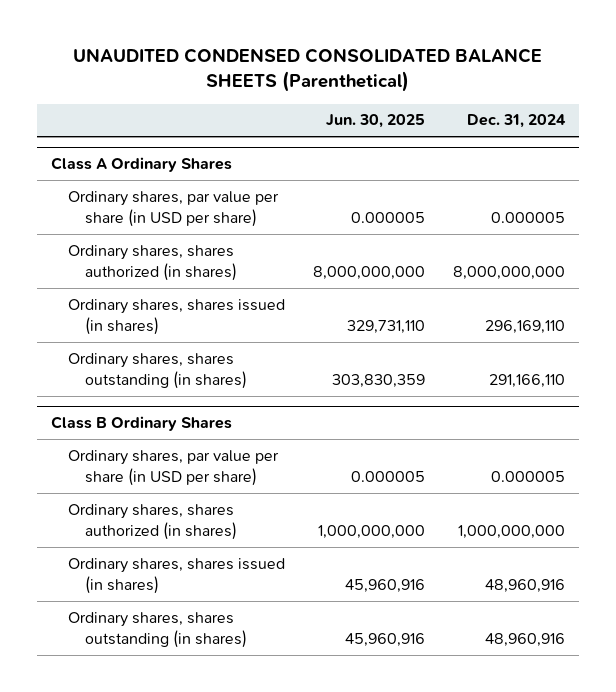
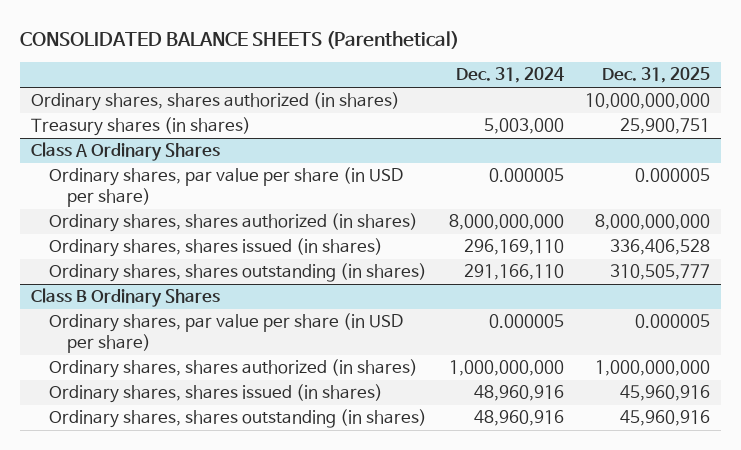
- UNAUDITED CONDENSED CONSOLIDATED BALANCE SHEETS (Parenthetical)
+ CONSOLIDATED BALANCE SHEETS (Parenthetical)
- | Jun. 30, 2025 | Dec. 31, 2024
+ | Dec. 31, 2024 | Dec. 31, 2025
+ Ordinary shares, shares authorized (in shares) | | 10,000,000,000
+ Treasury shares (in shares) | 5,003,000 | 25,900,751

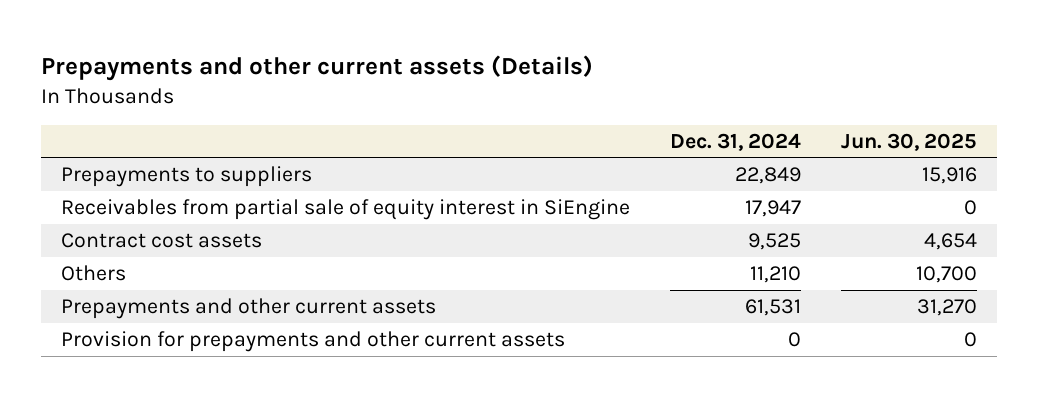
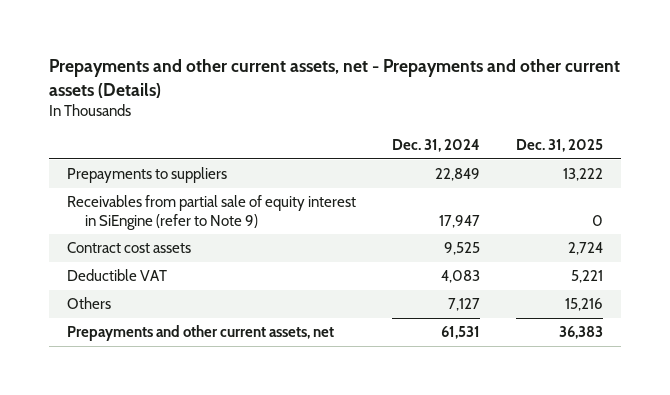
- Prepayments and other current assets (Details)
+ Prepayments and other current assets, net - Prepayments and other current assets (Details)
- | Dec. 31, 2024 | Jun. 30, 2025
+ | Dec. 31, 2024 | Dec. 31, 2025
- Receivables from partial sale of equity interest in SiEngine | 17,947 | 0
+ Receivables from partial sale of equity interest in SiEngine (refer to Note 9) | 17,947 | 0
- Others | 11,210 | 10,700
- Prepayments and other current assets | 61,531 | 31,270
- Provision for prepayments and other current assets | 0 | 0
+ Deductible VAT | 4,083 | 5,221
+ Others | 7,127 | 15,216
+ Prepayments and other current assets, net | 61,531 | 36,383

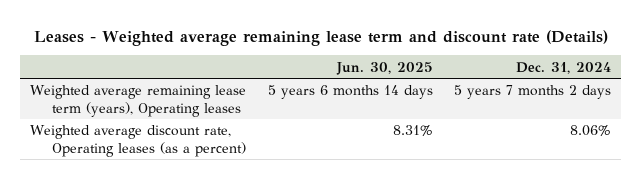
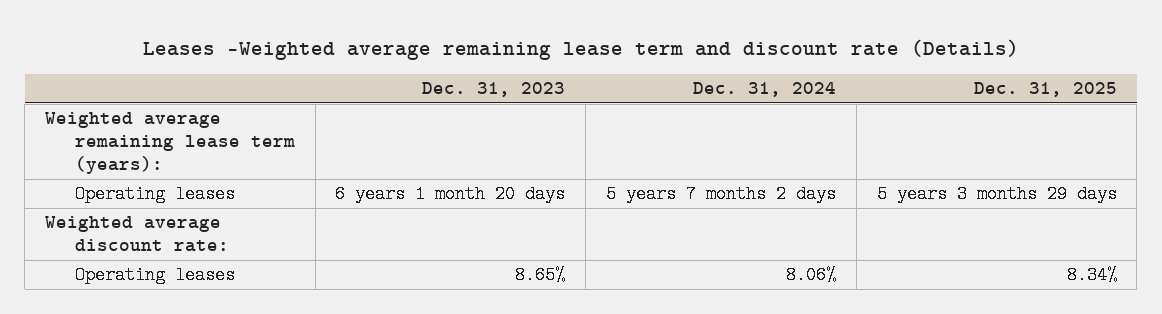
- Leases - Weighted average remaining lease term and discount rate (Details)
+ Leases -Weighted average remaining lease term and discount rate (Details)
- | Jun. 30, 2025 | Dec. 31, 2024
+ | Dec. 31, 2023 | Dec. 31, 2024 | Dec. 31, 2025
- Weighted average remaining lease term (years), Operating leases | 5 years 6 months 14 days | 5 years 7 months 2 days
- Weighted average discount rate, Operating leases (as a percent) | 8.31% | 8.06%
+ Weighted average remaining lease term (years):
+ Operating leases | 6 years 1 month 20 days | 5 years 7 months 2 days | 5 years 3 months 29 days
+ Weighted average discount rate:
+ Operating leases | 8.65% | 8.06% | 8.34%

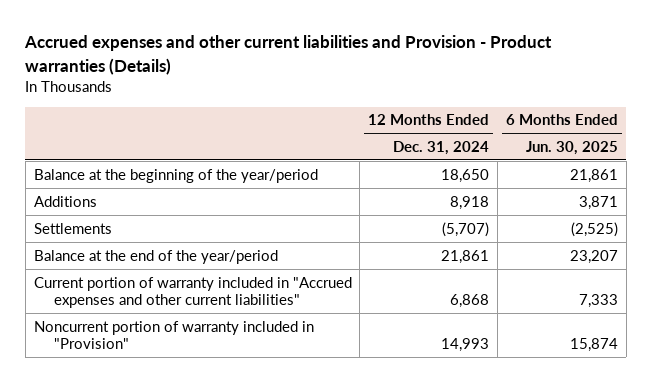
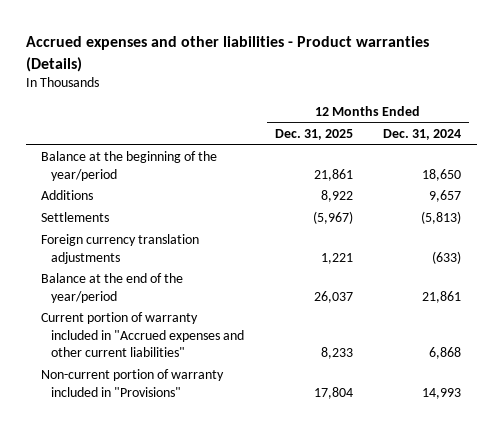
- Accrued expenses and other current liabilities and Provision - Product warranties (Details)
+ Accrued expenses and other liabilities - Product warranties (Details)
- | 12 Months Ended Dec. 31, 2024 | 6 Months Ended Jun. 30, 2025
+ | 12 Months Ended Dec. 31, 2025 | 12 Months Ended Dec. 31, 2024
- Additions | 8,918 | 3,871
- Settlements | (5,707) | (2,525)
+ Additions | 8,922 | 9,657
+ Settlements | (5,967) | (5,813)
+ Foreign currency translation adjustments | 1,221 | (633)
- Noncurrent portion of warranty included in "Provision" | 14,993 | 15,874
+ Non-current portion of warranty included in "Provisions" | 17,804 | 14,993

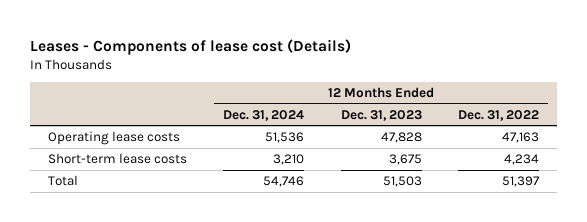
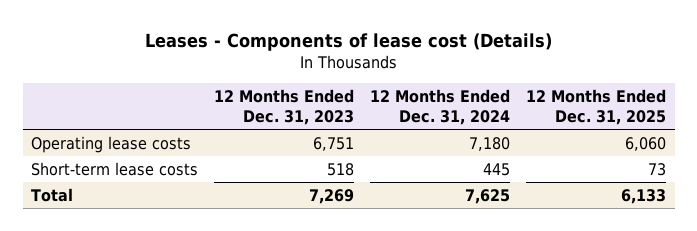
- | 12 Months Ended Dec. 31, 2024 | 12 Months Ended Dec. 31, 2023 | 12 Months Ended Dec. 31, 2022
+ | 12 Months Ended Dec. 31, 2023 | 12 Months Ended Dec. 31, 2024 | 12 Months Ended Dec. 31, 2025
- Operating lease costs | 51,536 | 47,828 | 47,163
- Short-term lease costs | 3,210 | 3,675 | 4,234
- Total | 54,746 | 51,503 | 51,397
+ Operating lease costs | 6,751 | 7,180 | 6,060
+ Short-term lease costs | 518 | 445 | 73
+ Total | 7,269 | 7,625 | 6,133

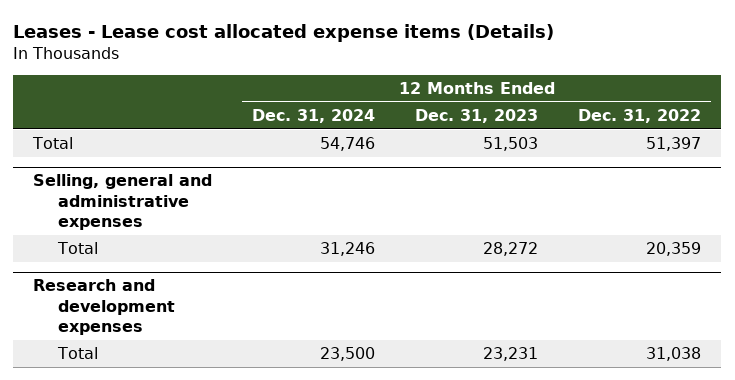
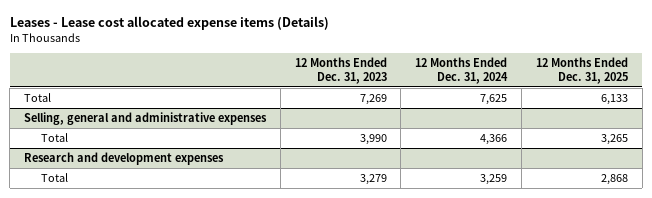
- | 12 Months Ended Dec. 31, 2024 | 12 Months Ended Dec. 31, 2023 | 12 Months Ended Dec. 31, 2022
+ | 12 Months Ended Dec. 31, 2023 | 12 Months Ended Dec. 31, 2024 | 12 Months Ended Dec. 31, 2025
- Total | 54,746 | 51,503 | 51,397
+ Total | 7,269 | 7,625 | 6,133
@ Selling, general and administrative expenses
- Total | 31,246 | 28,272 | 20,359
+ Total | 3,990 | 4,366 | 3,265
@ Research and development expenses
- Total | 23,500 | 23,231 | 31,038
+ Total | 3,279 | 3,259 | 2,868

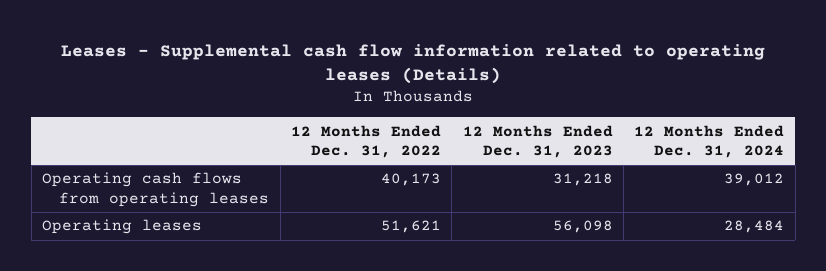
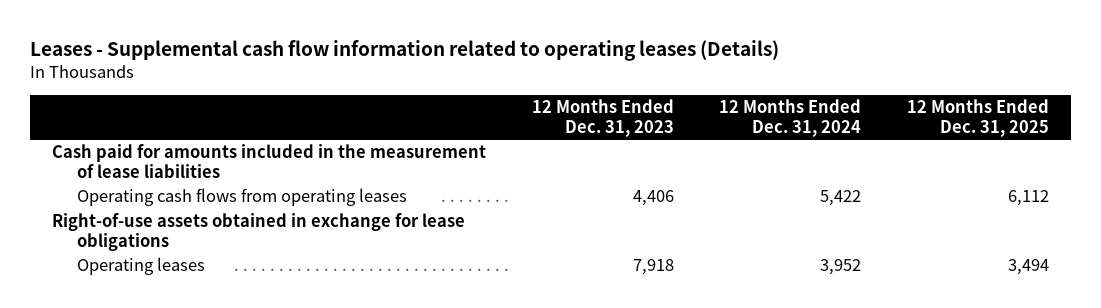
- | 12 Months Ended Dec. 31, 2022 | 12 Months Ended Dec. 31, 2023 | 12 Months Ended Dec. 31, 2024
+ | 12 Months Ended Dec. 31, 2023 | 12 Months Ended Dec. 31, 2024 | 12 Months Ended Dec. 31, 2025
- Operating cash flows from operating leases | 40,173 | 31,218 | 39,012
- Operating leases | 51,621 | 56,098 | 28,484
+ Cash paid for amounts included in the measurement of lease liabilities
+ Operating cash flows from operating leases | 4,406 | 5,422 | 6,112
+ Right-of-use assets obtained in exchange for lease obligations
+ Operating leases | 7,918 | 3,952 | 3,494

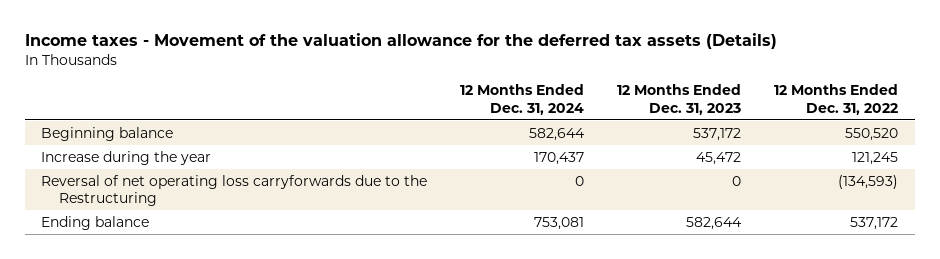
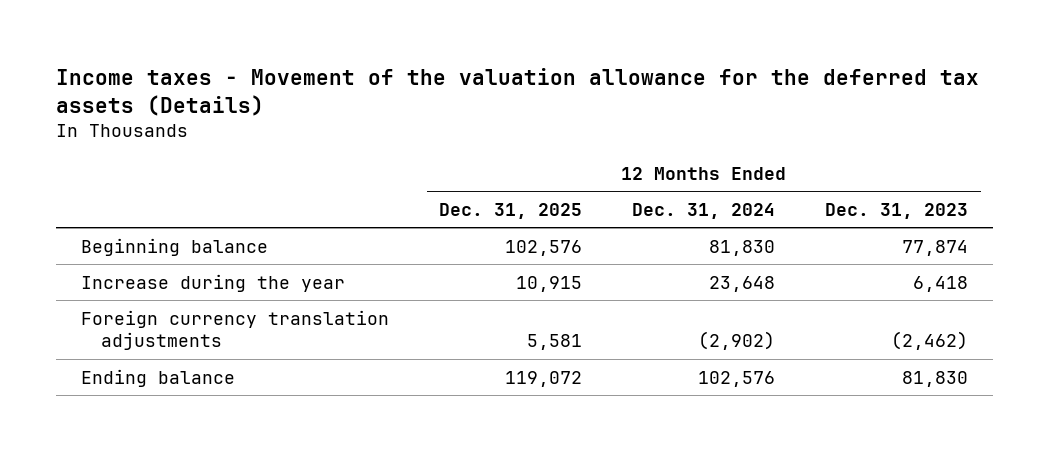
- | 12 Months Ended Dec. 31, 2024 | 12 Months Ended Dec. 31, 2023 | 12 Months Ended Dec. 31, 2022
+ | 12 Months Ended Dec. 31, 2025 | 12 Months Ended Dec. 31, 2024 | 12 Months Ended Dec. 31, 2023
- Beginning balance | 582,644 | 537,172 | 550,520
- Increase during the year | 170,437 | 45,472 | 121,245
- Reversal of net operating loss carryforwards due to the Restructuring | 0 | 0 | (134,593)
- Ending balance | 753,081 | 582,644 | 537,172
+ Beginning balance | 102,576 | 81,830 | 77,874
+ Increase during the year | 10,915 | 23,648 | 6,418
+ Foreign currency translation adjustments | 5,581 | (2,902) | (2,462)
+ Ending balance | 119,072 | 102,576 | 81,830

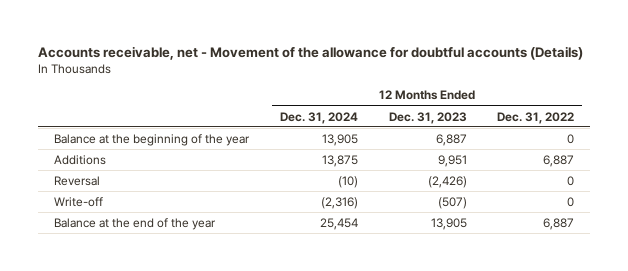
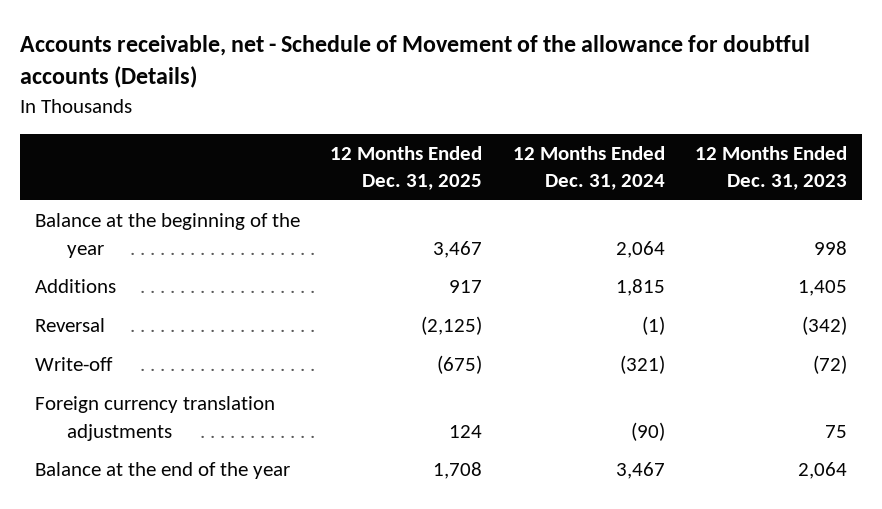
- Accounts receivable, net - Movement of the allowance for doubtful accounts (Details)
+ Accounts receivable, net - Schedule of Movement of the allowance for doubtful accounts (Details)
- | 12 Months Ended Dec. 31, 2024 | 12 Months Ended Dec. 31, 2023 | 12 Months Ended Dec. 31, 2022
+ | 12 Months Ended Dec. 31, 2025 | 12 Months Ended Dec. 31, 2024 | 12 Months Ended Dec. 31, 2023
- Balance at the beginning of the year | 13,905 | 6,887 | 0
- Additions | 13,875 | 9,951 | 6,887
- Reversal | (10) | (2,426) | 0
- Write-off | (2,316) | (507) | 0
- Balance at the end of the year | 25,454 | 13,905 | 6,887
+ Balance at the beginning of the year | 3,467 | 2,064 | 998
+ Additions | 917 | 1,815 | 1,405
+ Reversal | (2,125) | (1) | (342)
+ Write-off | (675) | (321) | (72)
+ Foreign currency translation adjustments | 124 | (90) | 75
+ Balance at the end of the year | 1,708 | 3,467 | 2,064

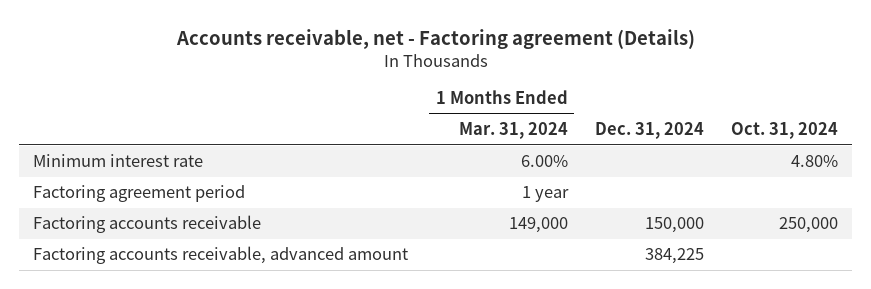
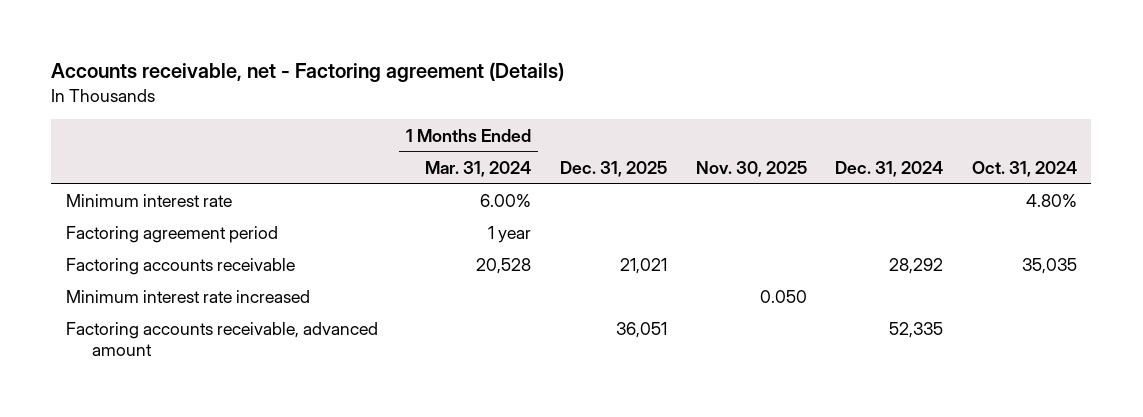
- | 1 Months Ended Mar. 31, 2024 | Dec. 31, 2024 | Oct. 31, 2024
+ | 1 Months Ended Mar. 31, 2024 | Dec. 31, 2025 | Nov. 30, 2025 | Dec. 31, 2024 | Oct. 31, 2024
- Factoring accounts receivable | 149,000 | 150,000 | 250,000
- Factoring accounts receivable, advanced amount | | 384,225 |
+ Factoring accounts receivable | 20,528 | 21,021 | | 28,292 | 35,035
+ Minimum interest rate increased | | | 0.050 | |
+ Factoring accounts receivable, advanced amount | | 36,051 | | 52,335 |

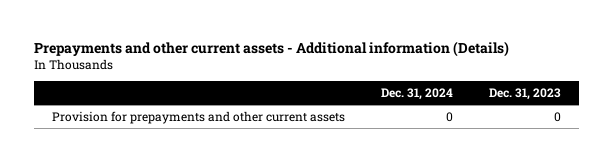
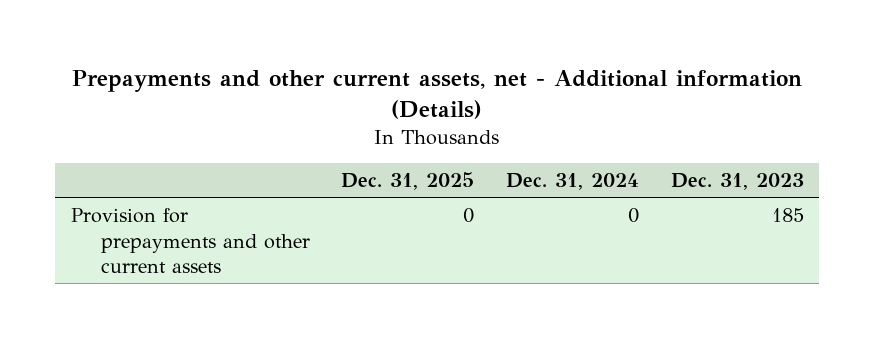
- Prepayments and other current assets - Additional information (Details)
+ Prepayments and other current assets, net - Additional information (Details)
- | Dec. 31, 2024 | Dec. 31, 2023
+ | Dec. 31, 2025 | Dec. 31, 2024 | Dec. 31, 2023
- Provision for prepayments and other current assets | 0 | 0
+ Provision for prepayments and other current assets | 0 | 0 | 185

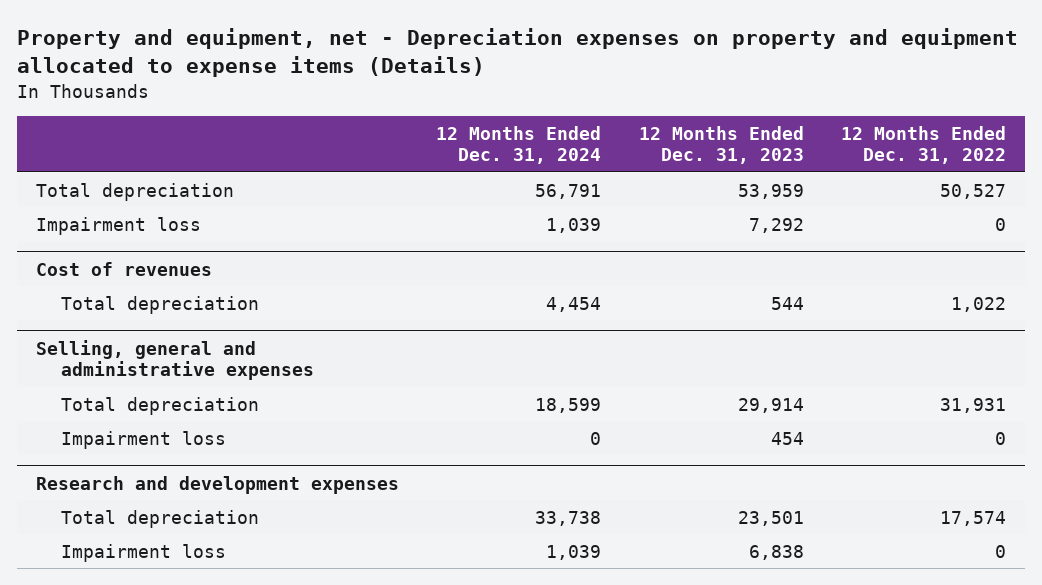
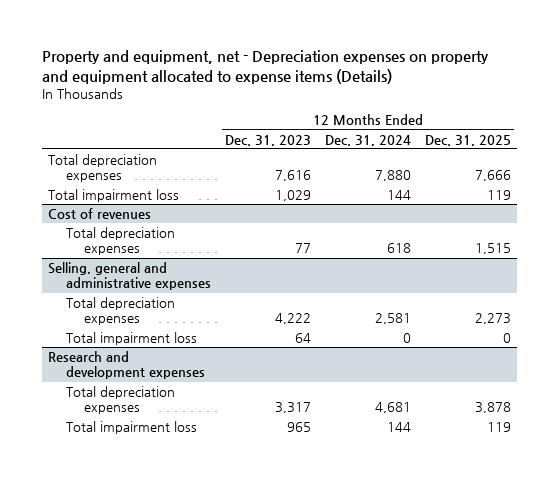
- | 12 Months Ended Dec. 31, 2024 | 12 Months Ended Dec. 31, 2023 | 12 Months Ended Dec. 31, 2022
+ | 12 Months Ended Dec. 31, 2023 | 12 Months Ended Dec. 31, 2024 | 12 Months Ended Dec. 31, 2025
- Total depreciation | 56,791 | 53,959 | 50,527
- Impairment loss | 1,039 | 7,292 | 0
+ Total depreciation expenses | 7,616 | 7,880 | 7,666
+ Total impairment loss | 1,029 | 144 | 119
@ Cost of revenues
- Total depreciation | 4,454 | 544 | 1,022
+ Total depreciation expenses | 77 | 618 | 1,515
@ Selling, general and administrative expenses
- Total depreciation | 18,599 | 29,914 | 31,931
- Impairment loss | 0 | 454 | 0
+ Total depreciation expenses | 4,222 | 2,581 | 2,273
+ Total impairment loss | 64 | 0 | 0
@ Research and development expenses
- Total depreciation | 33,738 | 23,501 | 17,574
- Impairment loss | 1,039 | 6,838 | 0
+ Total depreciation expenses | 3,317 | 4,681 | 3,878
+ Total impairment loss | 965 | 144 | 119

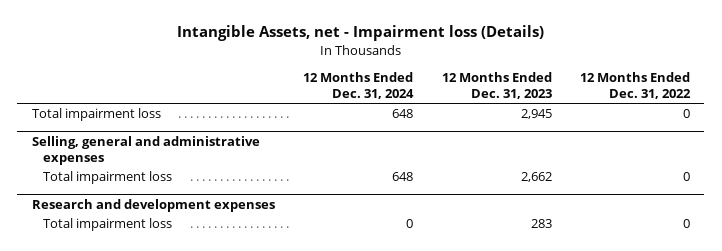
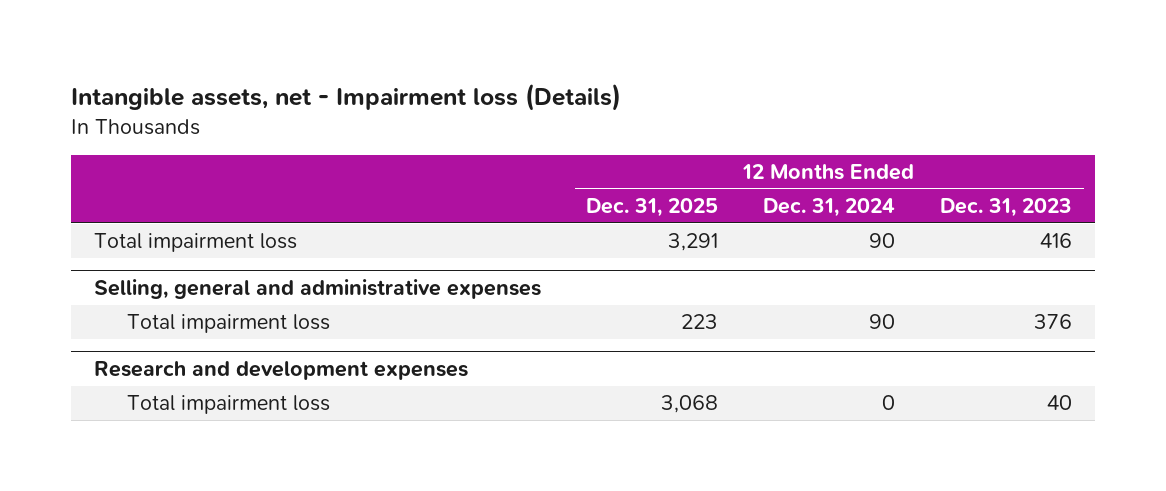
- Intangible Assets, net - Impairment loss (Details)
+ Intangible assets, net - Impairment loss (Details)
- | 12 Months Ended Dec. 31, 2024 | 12 Months Ended Dec. 31, 2023 | 12 Months Ended Dec. 31, 2022
+ | 12 Months Ended Dec. 31, 2025 | 12 Months Ended Dec. 31, 2024 | 12 Months Ended Dec. 31, 2023
- Total impairment loss | 648 | 2,945 | 0
+ Total impairment loss | 3,291 | 90 | 416
@ Selling, general and administrative expenses
- Total impairment loss | 648 | 2,662 | 0
+ Total impairment loss | 223 | 90 | 376
@ Research and development expenses
- Total impairment loss | 0 | 283 | 0
+ Total impairment loss | 3,068 | 0 | 40

